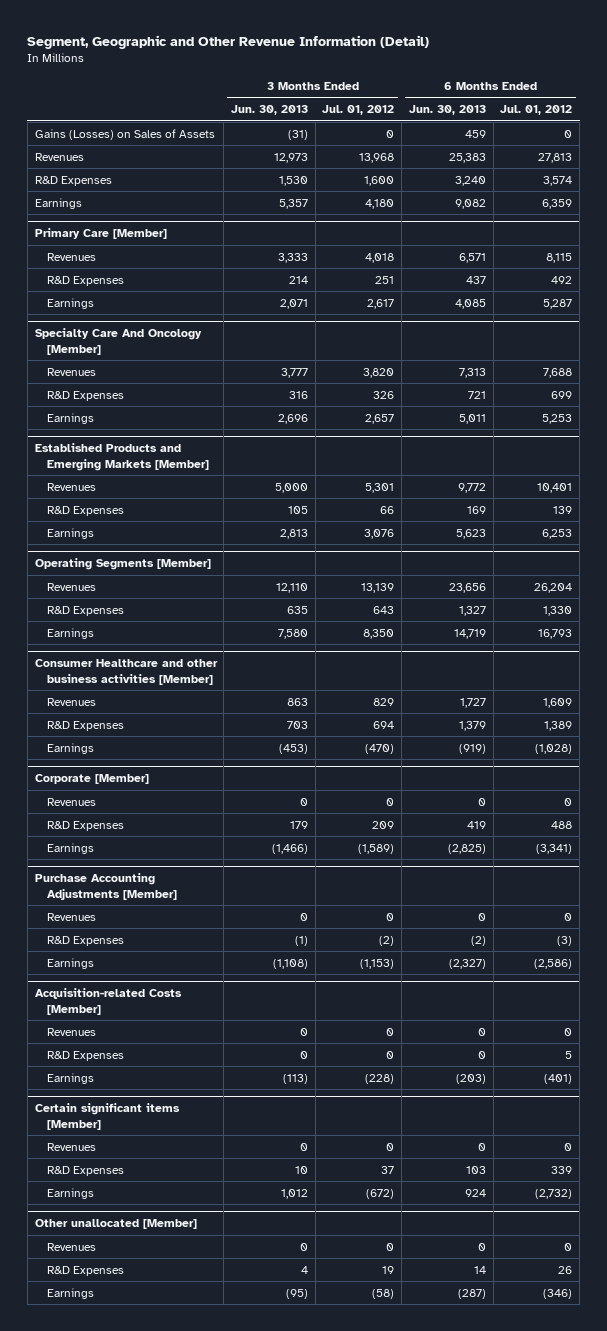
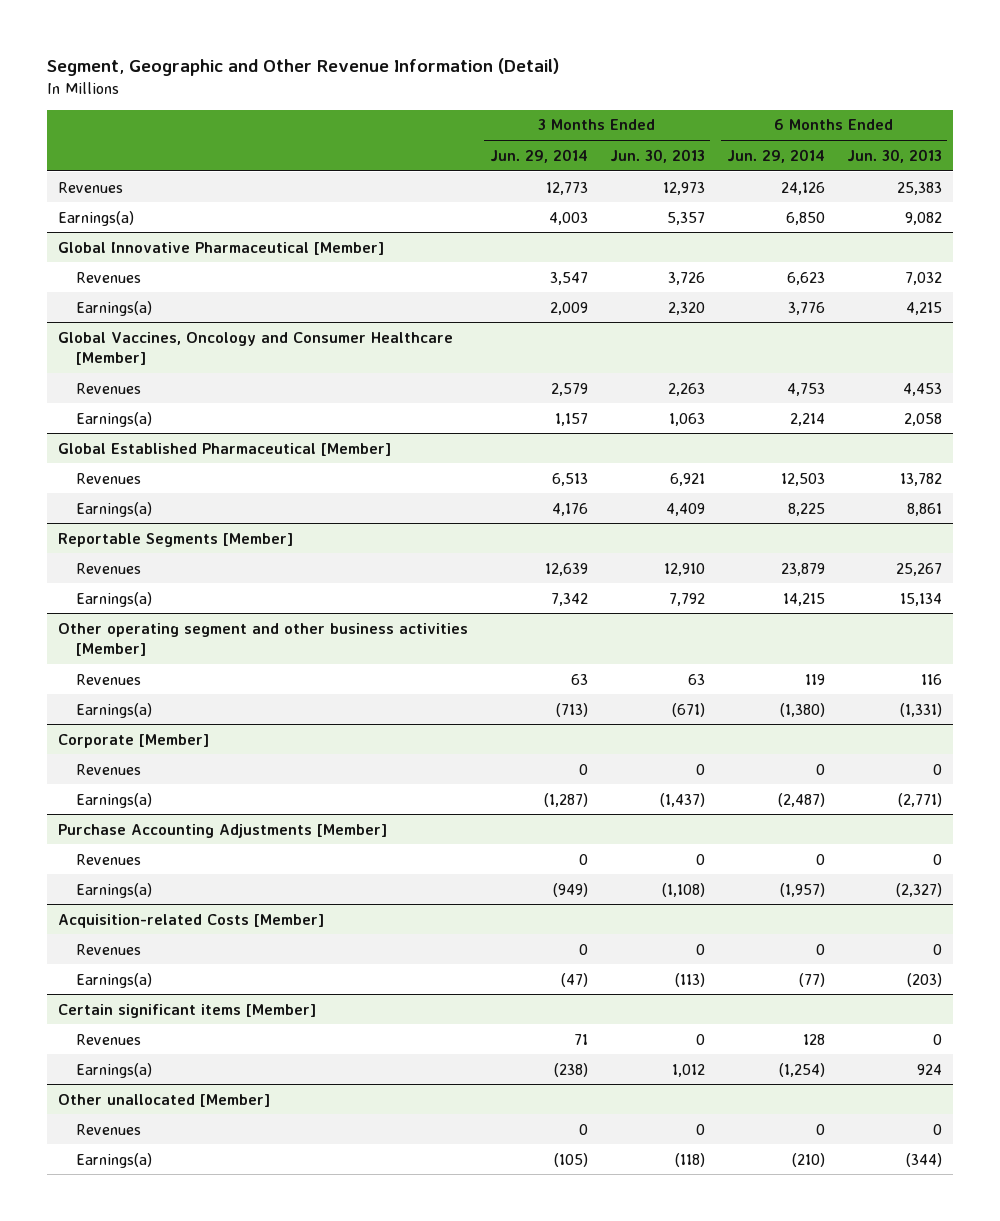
- | 3 Months Ended Jun. 30, 2013 | 3 Months Ended Jul. 01, 2012 | 6 Months Ended Jun. 30, 2013 | 6 Months Ended Jul. 01, 2012
+ | 3 Months Ended Jun. 29, 2014 | 3 Months Ended Jun. 30, 2013 | 6 Months Ended Jun. 29, 2014 | 6 Months Ended Jun. 30, 2013
- Gains (Losses) on Sales of Assets | (31) | 0 | 459 | 0
- R&D Expenses | 1,530 | 1,600 | 3,240 | 3,574
- Earnings | 5,357 | 4,180 | 9,082 | 6,359
- Primary Care [Member]
- Revenues | 3,333 | 4,018 | 6,571 | 8,115
- R&D Expenses | 214 | 251 | 437 | 492
- Earnings | 2,071 | 2,617 | 4,085 | 5,287
- Specialty Care And Oncology [Member]
- Revenues | 3,777 | 3,820 | 7,313 | 7,688
- R&D Expenses | 316 | 326 | 721 | 699
- Earnings | 2,696 | 2,657 | 5,011 | 5,253
- Established Products and Emerging Markets [Member]
- Revenues | 5,000 | 5,301 | 9,772 | 10,401
- R&D Expenses | 105 | 66 | 169 | 139
- Earnings | 2,813 | 3,076 | 5,623 | 6,253
- Operating Segments [Member]
- Revenues | 12,110 | 13,139 | 23,656 | 26,204
- R&D Expenses | 635 | 643 | 1,327 | 1,330
- Earnings | 7,580 | 8,350 | 14,719 | 16,793
- Consumer Healthcare and other business activities [Member]
- Revenues | 863 | 829 | 1,727 | 1,609
- R&D Expenses | 703 | 694 | 1,379 | 1,389
- Earnings | (453) | (470) | (919) | (1,028)
+ Earnings(a) | 4,003 | 5,357 | 6,850 | 9,082
+ Global Innovative Pharmaceutical [Member]
+ Revenues | 3,547 | 3,726 | 6,623 | 7,032
+ Earnings(a) | 2,009 | 2,320 | 3,776 | 4,215
+ Global Vaccines, Oncology and Consumer Healthcare [Member]
+ Revenues | 2,579 | 2,263 | 4,753 | 4,453
+ Earnings(a) | 1,157 | 1,063 | 2,214 | 2,058
+ Global Established Pharmaceutical [Member]
+ Revenues | 6,513 | 6,921 | 12,503 | 13,782
+ Earnings(a) | 4,176 | 4,409 | 8,225 | 8,861
+ Reportable Segments [Member]
+ Revenues | 12,639 | 12,910 | 23,879 | 25,267
+ Earnings(a) | 7,342 | 7,792 | 14,215 | 15,134
+ Other operating segment and other business activities [Member]
+ Revenues | 63 | 63 | 119 | 116
+ Earnings(a) | (713) | (671) | (1,380) | (1,331)
@ Corporate [Member]
- R&D Expenses | 179 | 209 | 419 | 488
- Earnings | (1,466) | (1,589) | (2,825) | (3,341)
+ Earnings(a) | (1,287) | (1,437) | (2,487) | (2,771)
@ Purchase Accounting Adjustments [Member]
- R&D Expenses | (1) | (2) | (2) | (3)
- Earnings | (1,108) | (1,153) | (2,327) | (2,586)
+ Earnings(a) | (949) | (1,108) | (1,957) | (2,327)
@ Acquisition-related Costs [Member]
- R&D Expenses | 0 | 0 | 0 | 5
- Earnings | (113) | (228) | (203) | (401)
+ Earnings(a) | (47) | (113) | (77) | (203)
@ Certain significant items [Member]
- R&D Expenses | 10 | 37 | 103 | 339
- Earnings | 1,012 | (672) | 924 | (2,732)
+ Earnings(a) | (238) | 1,012 | (1,254) | 924
@ Other unallocated [Member]
- R&D Expenses | 4 | 19 | 14 | 26
- Earnings | (95) | (58) | (287) | (346)
+ Earnings(a) | (105) | (118) | (210) | (344)

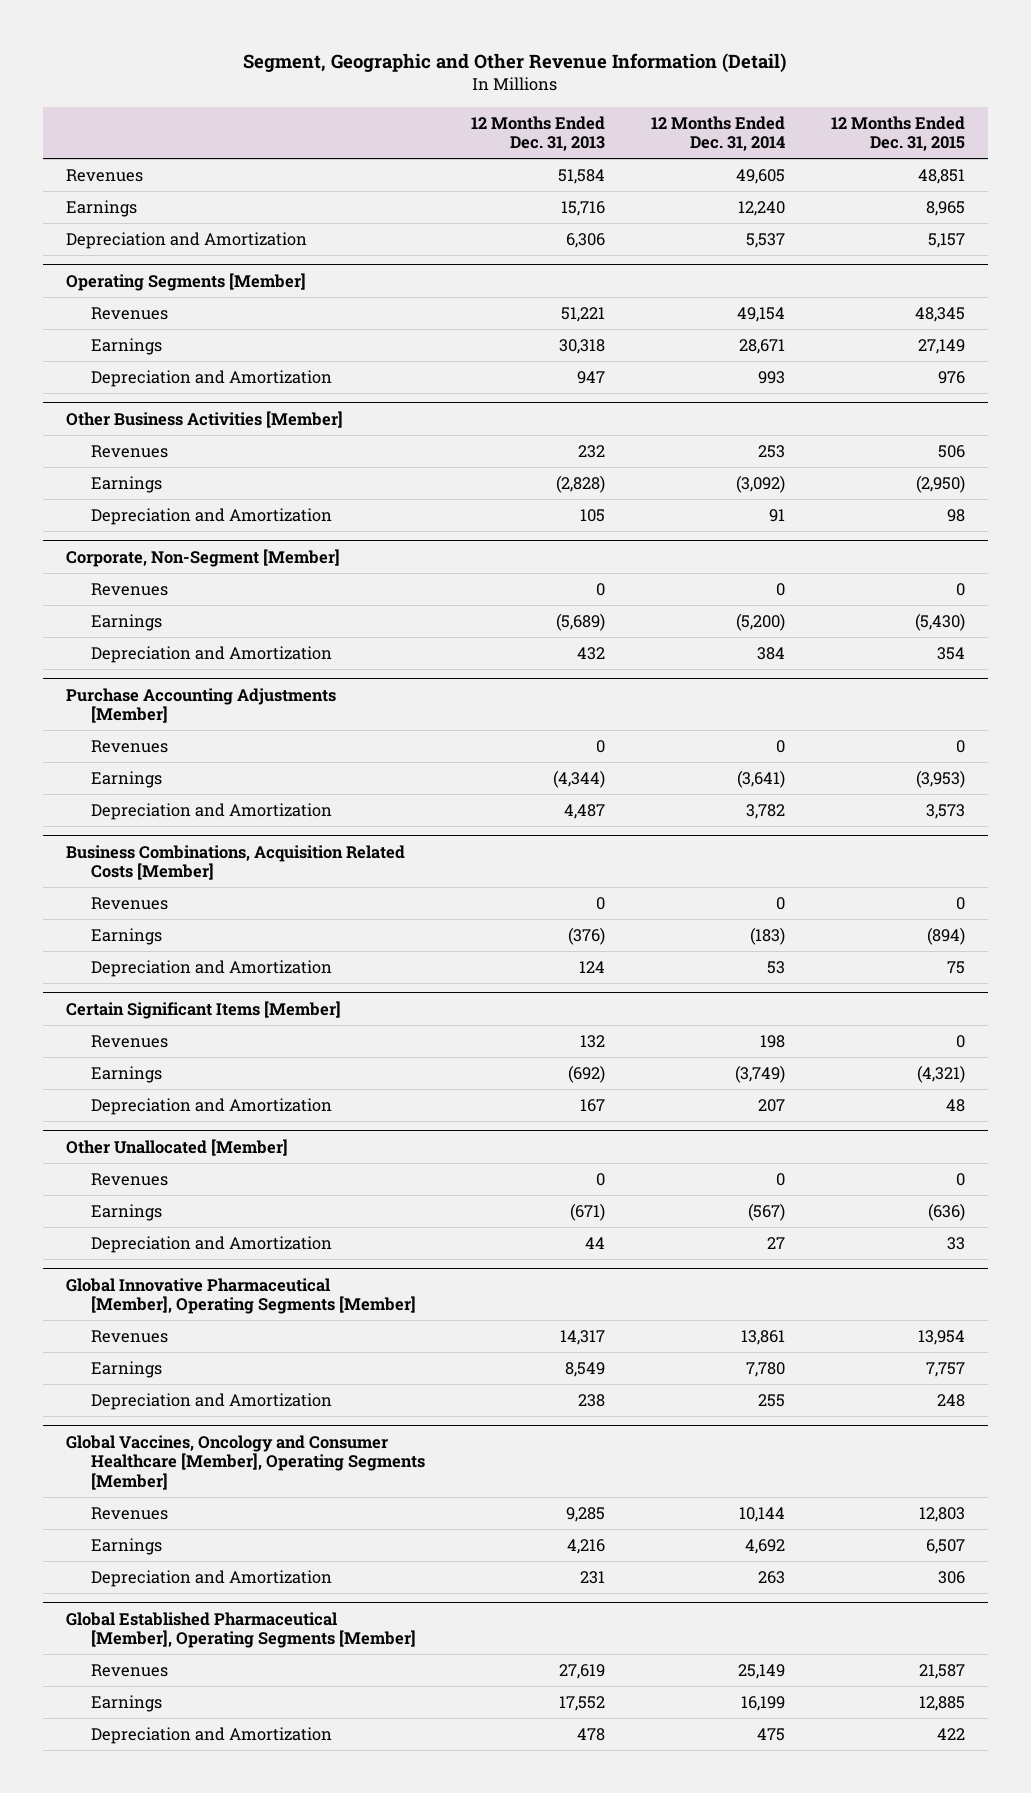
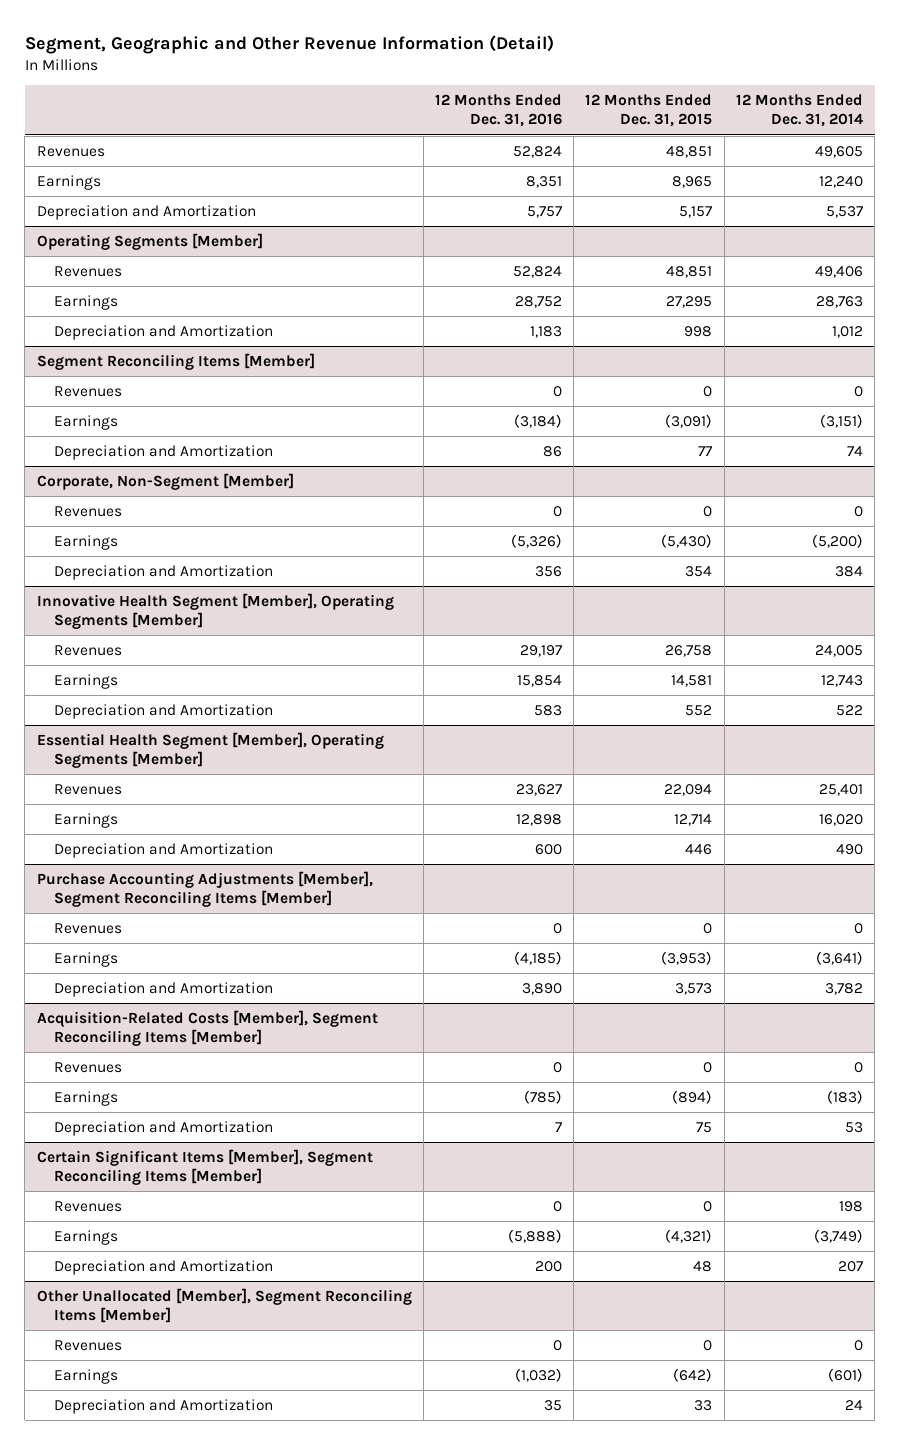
- | 12 Months Ended Dec. 31, 2013 | 12 Months Ended Dec. 31, 2014 | 12 Months Ended Dec. 31, 2015
+ | 12 Months Ended Dec. 31, 2016 | 12 Months Ended Dec. 31, 2015 | 12 Months Ended Dec. 31, 2014
@ Operating Segments [Member]
- Revenues | 51,221 | 49,154 | 48,345
- Earnings | 30,318 | 28,671 | 27,149
- Depreciation and Amortization | 947 | 993 | 976
- Other Business Activities [Member]
- Revenues | 232 | 253 | 506
- Earnings | (2,828) | (3,092) | (2,950)
- Depreciation and Amortization | 105 | 91 | 98
@ Operating Segments [Member]
+ Revenues | 52,824 | 48,851 | 49,406
+ Earnings | 28,752 | 27,295 | 28,763
+ Depreciation and Amortization | 1,183 | 998 | 1,012
+ Segment Reconciling Items [Member]
+ Revenues | 0 | 0 | 0
+ Earnings | (3,184) | (3,091) | (3,151)
+ Depreciation and Amortization | 86 | 77 | 74
- Purchase Accounting Adjustments [Member]
+ Innovative Health Segment [Member], Operating Segments [Member]
+ Revenues | 29,197 | 26,758 | 24,005
+ Earnings | 15,854 | 14,581 | 12,743
+ Depreciation and Amortization | 583 | 552 | 522
+ Essential Health Segment [Member], Operating Segments [Member]
+ Revenues | 23,627 | 22,094 | 25,401
+ Earnings | 12,898 | 12,714 | 16,020
+ Depreciation and Amortization | 600 | 446 | 490
+ Purchase Accounting Adjustments [Member], Segment Reconciling Items [Member]
- Business Combinations, Acquisition Related Costs [Member]
+ Acquisition-Related Costs [Member], Segment Reconciling Items [Member]
- Certain Significant Items [Member]
+ Certain Significant Items [Member], Segment Reconciling Items [Member]
- Other Unallocated [Member]
+ Other Unallocated [Member], Segment Reconciling Items [Member]
- Earnings | (671) | (567) | (636)
- Depreciation and Amortization | 44 | 27 | 33
- Global Innovative Pharmaceutical [Member], Operating Segments [Member]
- Revenues | 14,317 | 13,861 | 13,954
- Earnings | 8,549 | 7,780 | 7,757
- Depreciation and Amortization | 238 | 255 | 248
- Global Vaccines, Oncology and Consumer Healthcare [Member], Operating Segments [Member]
- Revenues | 9,285 | 10,144 | 12,803
- Earnings | 4,216 | 4,692 | 6,507
- Depreciation and Amortization | 231 | 263 | 306
- Global Established Pharmaceutical [Member], Operating Segments [Member]
- Revenues | 27,619 | 25,149 | 21,587
- Earnings | 17,552 | 16,199 | 12,885
- Depreciation and Amortization | 478 | 475 | 422
+ Earnings | (1,032) | (642) | (601)
+ Depreciation and Amortization | 35 | 33 | 24

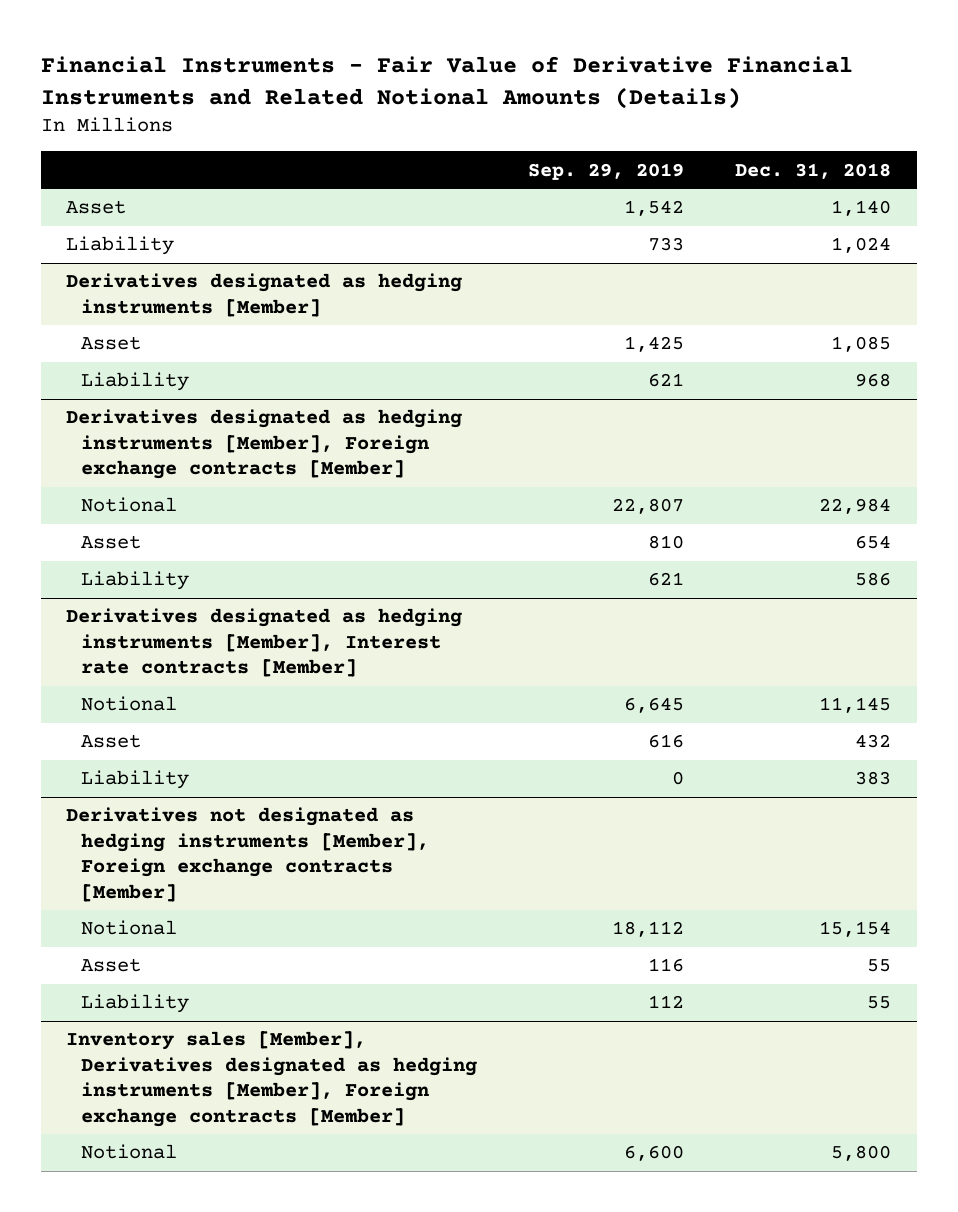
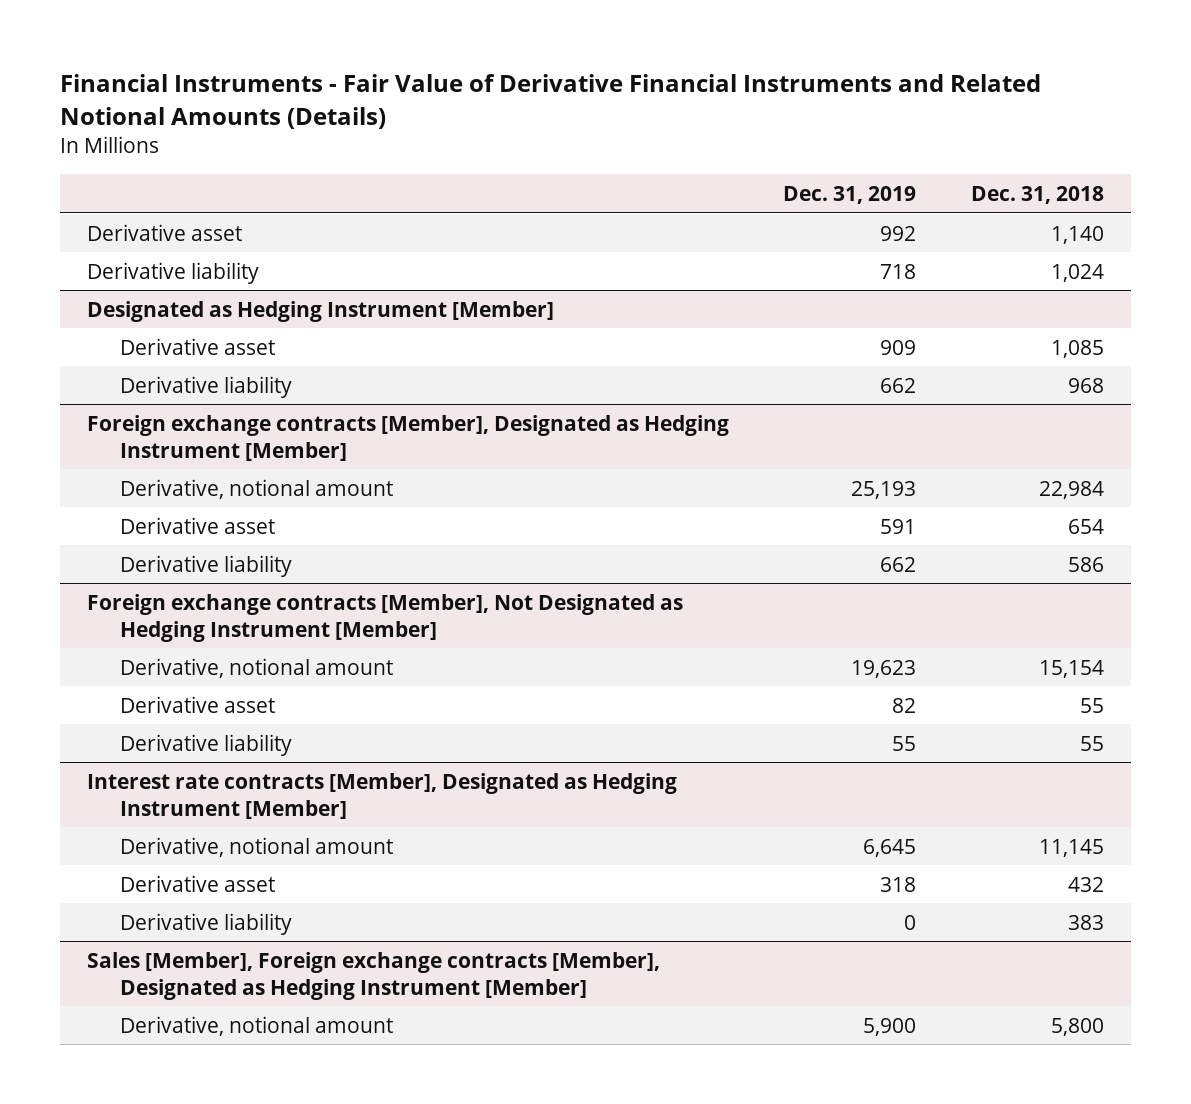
- | Sep. 29, 2019 | Dec. 31, 2018
+ | Dec. 31, 2019 | Dec. 31, 2018
- Asset | 1,542 | 1,140
- Liability | 733 | 1,024
- Derivatives designated as hedging instruments [Member]
- Asset | 1,425 | 1,085
- Liability | 621 | 968
- Derivatives designated as hedging instruments [Member], Foreign exchange contracts [Member]
- Notional | 22,807 | 22,984
- Asset | 810 | 654
- Liability | 621 | 586
- Derivatives designated as hedging instruments [Member], Interest rate contracts [Member]
- Notional | 6,645 | 11,145
- Asset | 616 | 432
- Liability | 0 | 383
- Derivatives not designated as hedging instruments [Member], Foreign exchange contracts [Member]
- Notional | 18,112 | 15,154
- Asset | 116 | 55
- Liability | 112 | 55
- Inventory sales [Member], Derivatives designated as hedging instruments [Member], Foreign exchange contracts [Member]
- Notional | 6,600 | 5,800
+ Derivative asset | 992 | 1,140
+ Derivative liability | 718 | 1,024
+ Designated as Hedging Instrument [Member]
+ Derivative asset | 909 | 1,085
+ Derivative liability | 662 | 968
+ Foreign exchange contracts [Member], Designated as Hedging Instrument [Member]
+ Derivative, notional amount | 25,193 | 22,984
+ Derivative asset | 591 | 654
+ Derivative liability | 662 | 586
+ Foreign exchange contracts [Member], Not Designated as Hedging Instrument [Member]
+ Derivative, notional amount | 19,623 | 15,154
+ Derivative asset | 82 | 55
+ Derivative liability | 55 | 55
+ Interest rate contracts [Member], Designated as Hedging Instrument [Member]
+ Derivative, notional amount | 6,645 | 11,145
+ Derivative asset | 318 | 432
+ Derivative liability | 0 | 383
+ Sales [Member], Foreign exchange contracts [Member], Designated as Hedging Instrument [Member]
+ Derivative, notional amount | 5,900 | 5,800

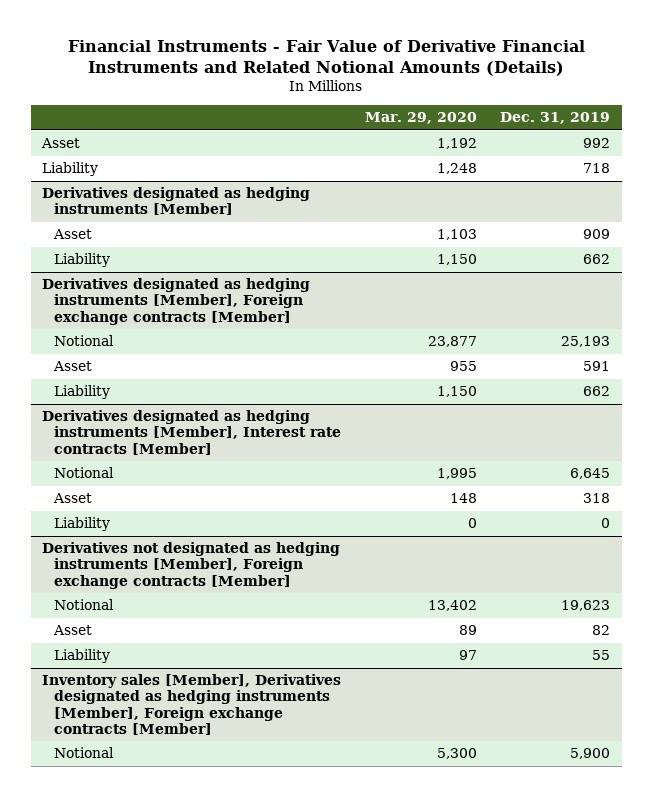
- | Dec. 31, 2019 | Dec. 31, 2018
+ | Mar. 29, 2020 | Dec. 31, 2019
- Derivative asset | 992 | 1,140
- Derivative liability | 718 | 1,024
- Designated as Hedging Instrument [Member]
- Derivative asset | 909 | 1,085
- Derivative liability | 662 | 968
- Foreign exchange contracts [Member], Designated as Hedging Instrument [Member]
- Derivative, notional amount | 25,193 | 22,984
- Derivative asset | 591 | 654
- Derivative liability | 662 | 586
- Foreign exchange contracts [Member], Not Designated as Hedging Instrument [Member]
- Derivative, notional amount | 19,623 | 15,154
- Derivative asset | 82 | 55
- Derivative liability | 55 | 55
- Interest rate contracts [Member], Designated as Hedging Instrument [Member]
- Derivative, notional amount | 6,645 | 11,145
- Derivative asset | 318 | 432
- Derivative liability | 0 | 383
- Sales [Member], Foreign exchange contracts [Member], Designated as Hedging Instrument [Member]
- Derivative, notional amount | 5,900 | 5,800
+ Asset | 1,192 | 992
+ Liability | 1,248 | 718
+ Derivatives designated as hedging instruments [Member]
+ Asset | 1,103 | 909
+ Liability | 1,150 | 662
+ Derivatives designated as hedging instruments [Member], Foreign exchange contracts [Member]
+ Notional | 23,877 | 25,193
+ Asset | 955 | 591
+ Liability | 1,150 | 662
+ Derivatives designated as hedging instruments [Member], Interest rate contracts [Member]
+ Notional | 1,995 | 6,645
+ Asset | 148 | 318
+ Liability | 0 | 0
+ Derivatives not designated as hedging instruments [Member], Foreign exchange contracts [Member]
+ Notional | 13,402 | 19,623
+ Asset | 89 | 82
+ Liability | 97 | 55
+ Inventory sales [Member], Derivatives designated as hedging instruments [Member], Foreign exchange contracts [Member]
+ Notional | 5,300 | 5,900

